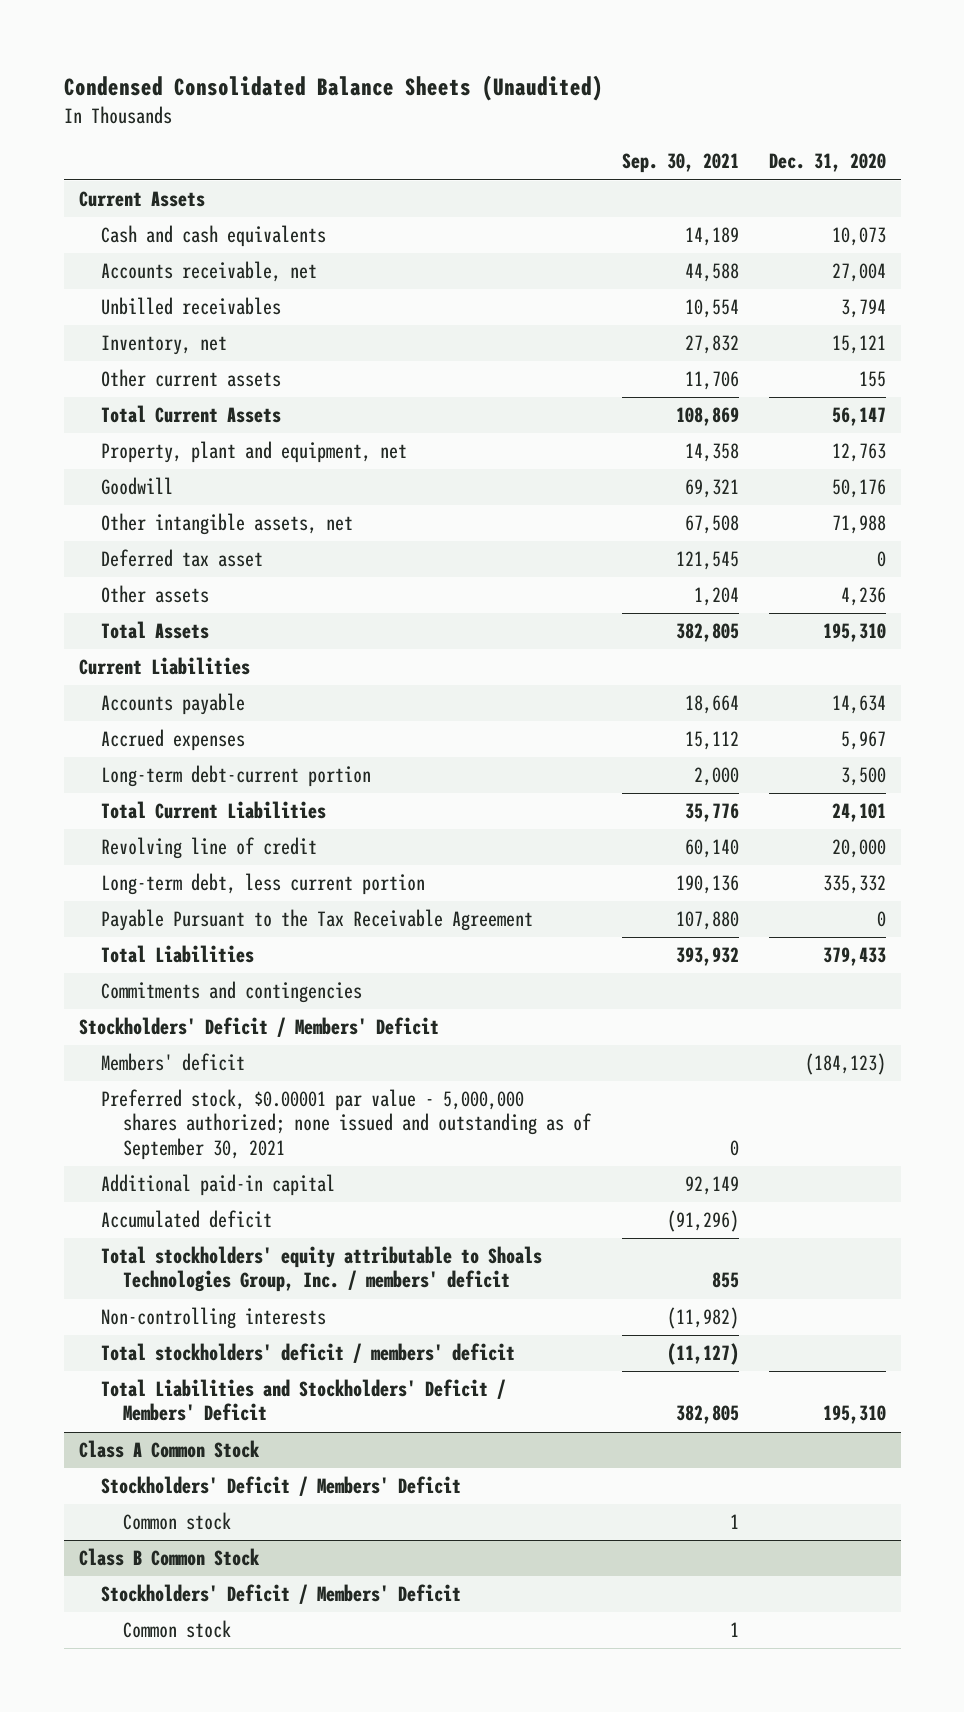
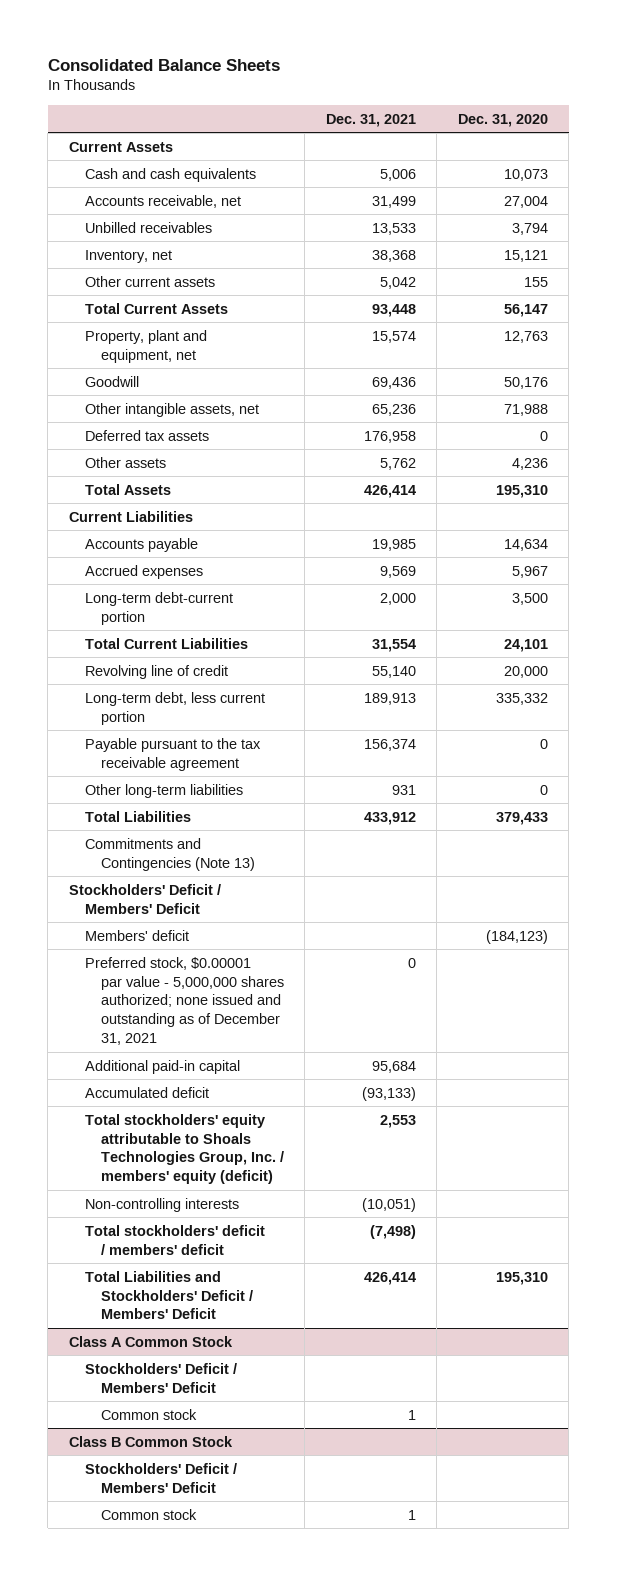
- Condensed Consolidated Balance Sheets (Unaudited)
+ Consolidated Balance Sheets
- | Sep. 30, 2021 | Dec. 31, 2020
+ | Dec. 31, 2021 | Dec. 31, 2020
- Deferred tax asset | 121,545 | 0
+ Deferred tax assets | 176,958 | 0
- Payable Pursuant to the Tax Receivable Agreement | 107,880 | 0
+ Payable pursuant to the tax receivable agreement | 156,374 | 0
+ Other long-term liabilities | 931 | 0
- Commitments and contingencies
+ Commitments and Contingencies (Note 13)
- Preferred stock, $0.00001 par value - 5,000,000 shares authorized; none issued and outstanding as of September 30, 2021 | 0 |
+ Preferred stock, $0.00001 par value - 5,000,000 shares authorized; none issued and outstanding as of December 31, 2021 | 0 |
- Total stockholders' equity attributable to Shoals Technologies Group, Inc. / members' deficit | 855 |
+ Total stockholders' equity attributable to Shoals Technologies Group, Inc. / members' equity (deficit) | 2,553 |

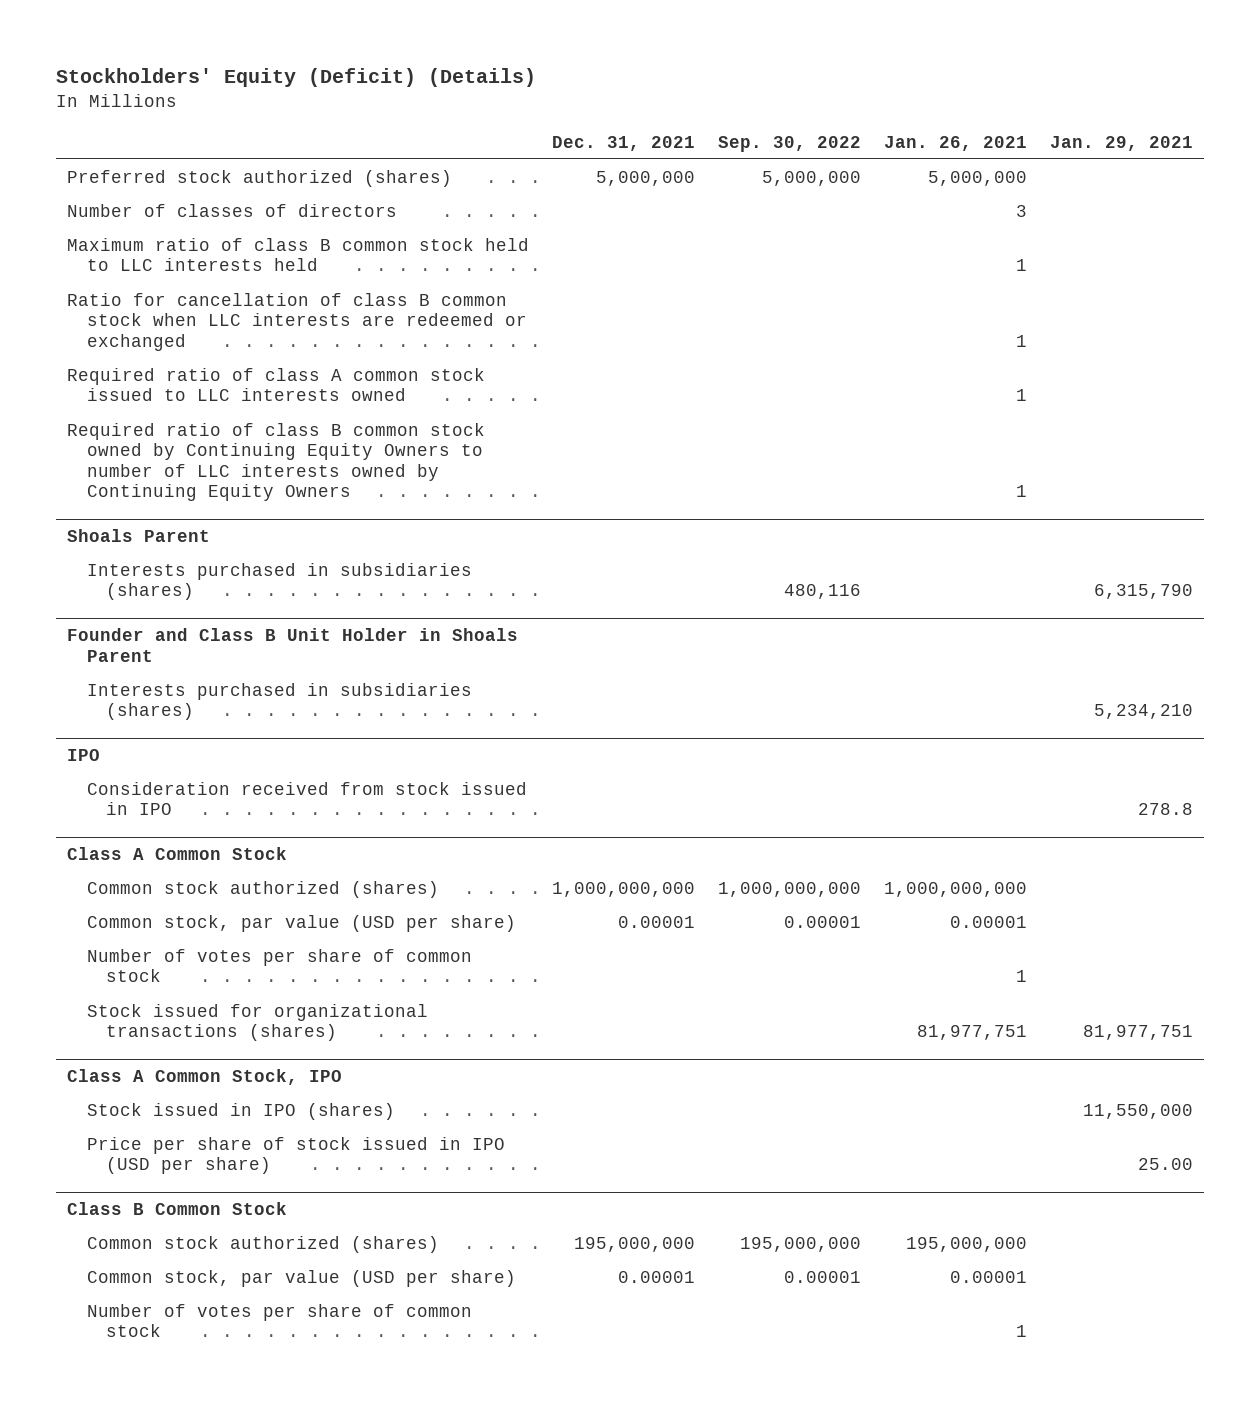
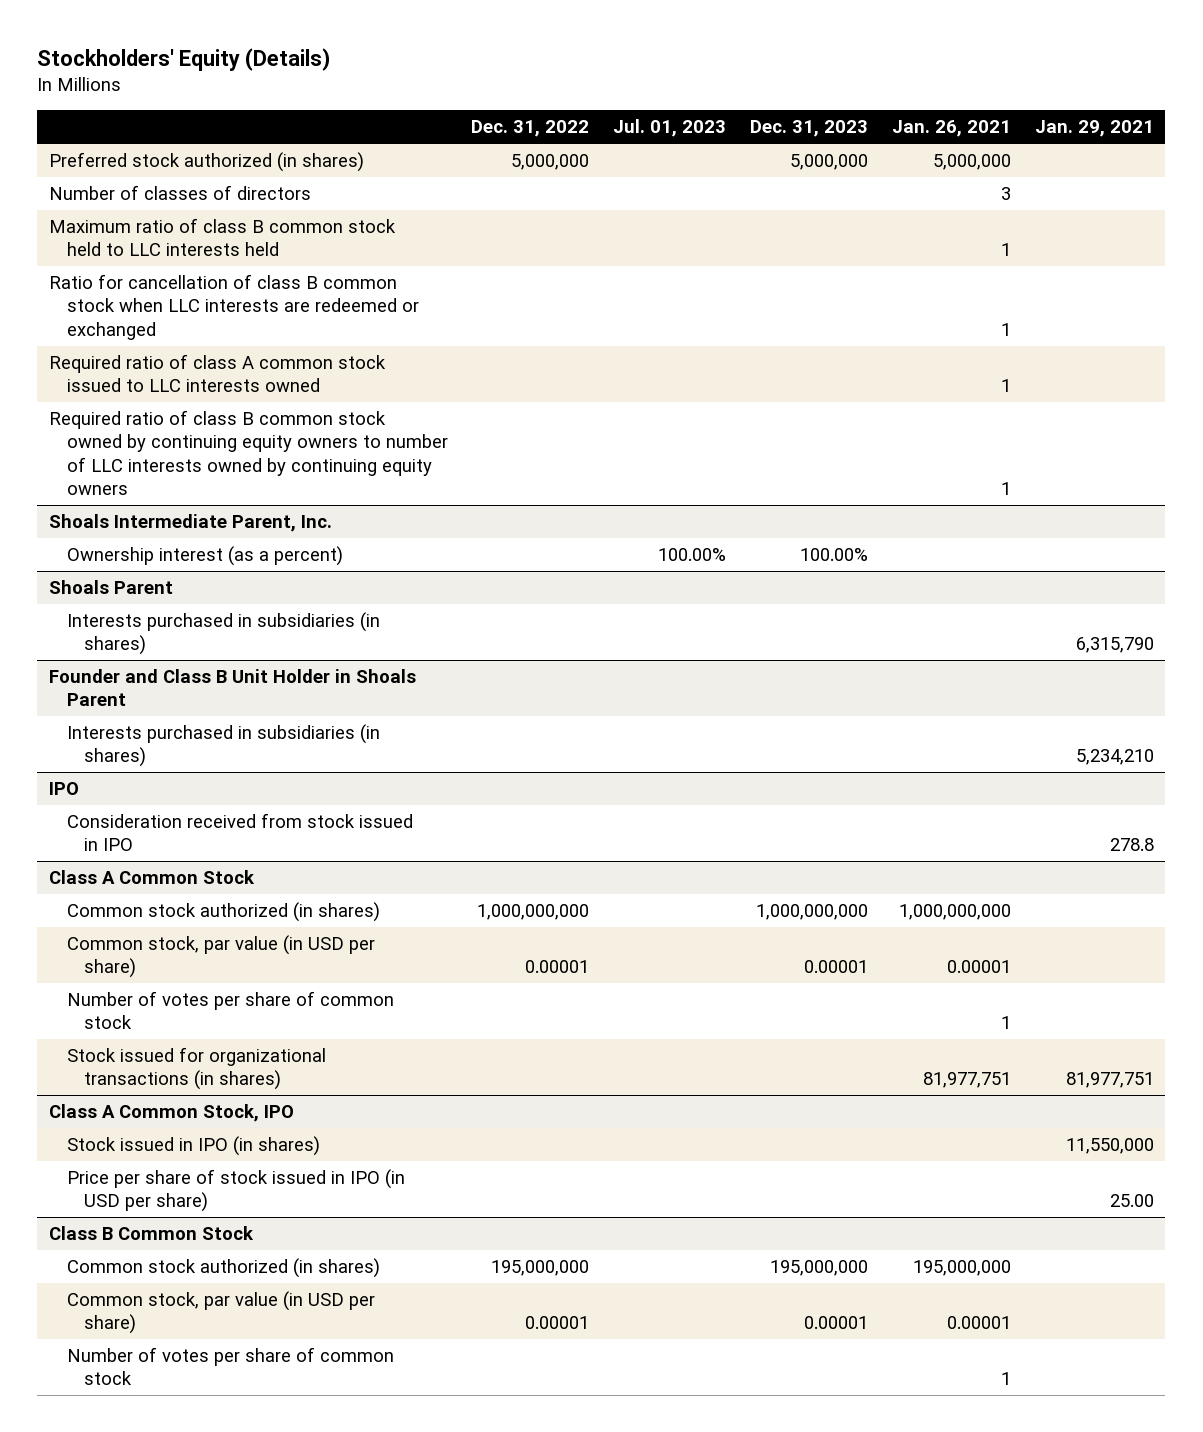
- Stockholders' Equity (Deficit) (Details)
+ Stockholders' Equity (Details)
- | Dec. 31, 2021 | Sep. 30, 2022 | Jan. 26, 2021 | Jan. 29, 2021
+ | Dec. 31, 2022 | Jul. 01, 2023 | Dec. 31, 2023 | Jan. 26, 2021 | Jan. 29, 2021
- Preferred stock authorized (shares) | 5,000,000 | 5,000,000 | 5,000,000 |
+ Preferred stock authorized (in shares) | 5,000,000 | | 5,000,000 | 5,000,000 |
- Required ratio of class B common stock owned by Continuing Equity Owners to number of LLC interests owned by Continuing Equity Owners | | | 1 |
+ Required ratio of class B common stock owned by continuing equity owners to number of LLC interests owned by continuing equity owners | | | | 1 |
+ Shoals Intermediate Parent, Inc.
+ Ownership interest (as a percent) | | 100.00% | 100.00% | |
@ Shoals Parent
- Interests purchased in subsidiaries (shares) | | 480,116 | | 6,315,790
+ Interests purchased in subsidiaries (in shares) | | | | | 6,315,790
@ Founder and Class B Unit Holder in Shoals Parent
- Interests purchased in subsidiaries (shares) | | | | 5,234,210
+ Interests purchased in subsidiaries (in shares) | | | | | 5,234,210
@ Class A Common Stock
- Common stock authorized (shares) | 1,000,000,000 | 1,000,000,000 | 1,000,000,000 |
- Common stock, par value (USD per share) | 0.00001 | 0.00001 | 0.00001 |
+ Common stock authorized (in shares) | 1,000,000,000 | | 1,000,000,000 | 1,000,000,000 |
+ Common stock, par value (in USD per share) | 0.00001 | | 0.00001 | 0.00001 |
- Stock issued for organizational transactions (shares) | | | 81,977,751 | 81,977,751
+ Stock issued for organizational transactions (in shares) | | | | 81,977,751 | 81,977,751
@ Class A Common Stock, IPO
- Stock issued in IPO (shares) | | | | 11,550,000
- Price per share of stock issued in IPO (USD per share) | | | | 25.00
+ Stock issued in IPO (in shares) | | | | | 11,550,000
+ Price per share of stock issued in IPO (in USD per share) | | | | | 25.00
@ Class B Common Stock
- Common stock authorized (shares) | 195,000,000 | 195,000,000 | 195,000,000 |
- Common stock, par value (USD per share) | 0.00001 | 0.00001 | 0.00001 |
+ Common stock authorized (in shares) | 195,000,000 | | 195,000,000 | 195,000,000 |
+ Common stock, par value (in USD per share) | 0.00001 | | 0.00001 | 0.00001 |

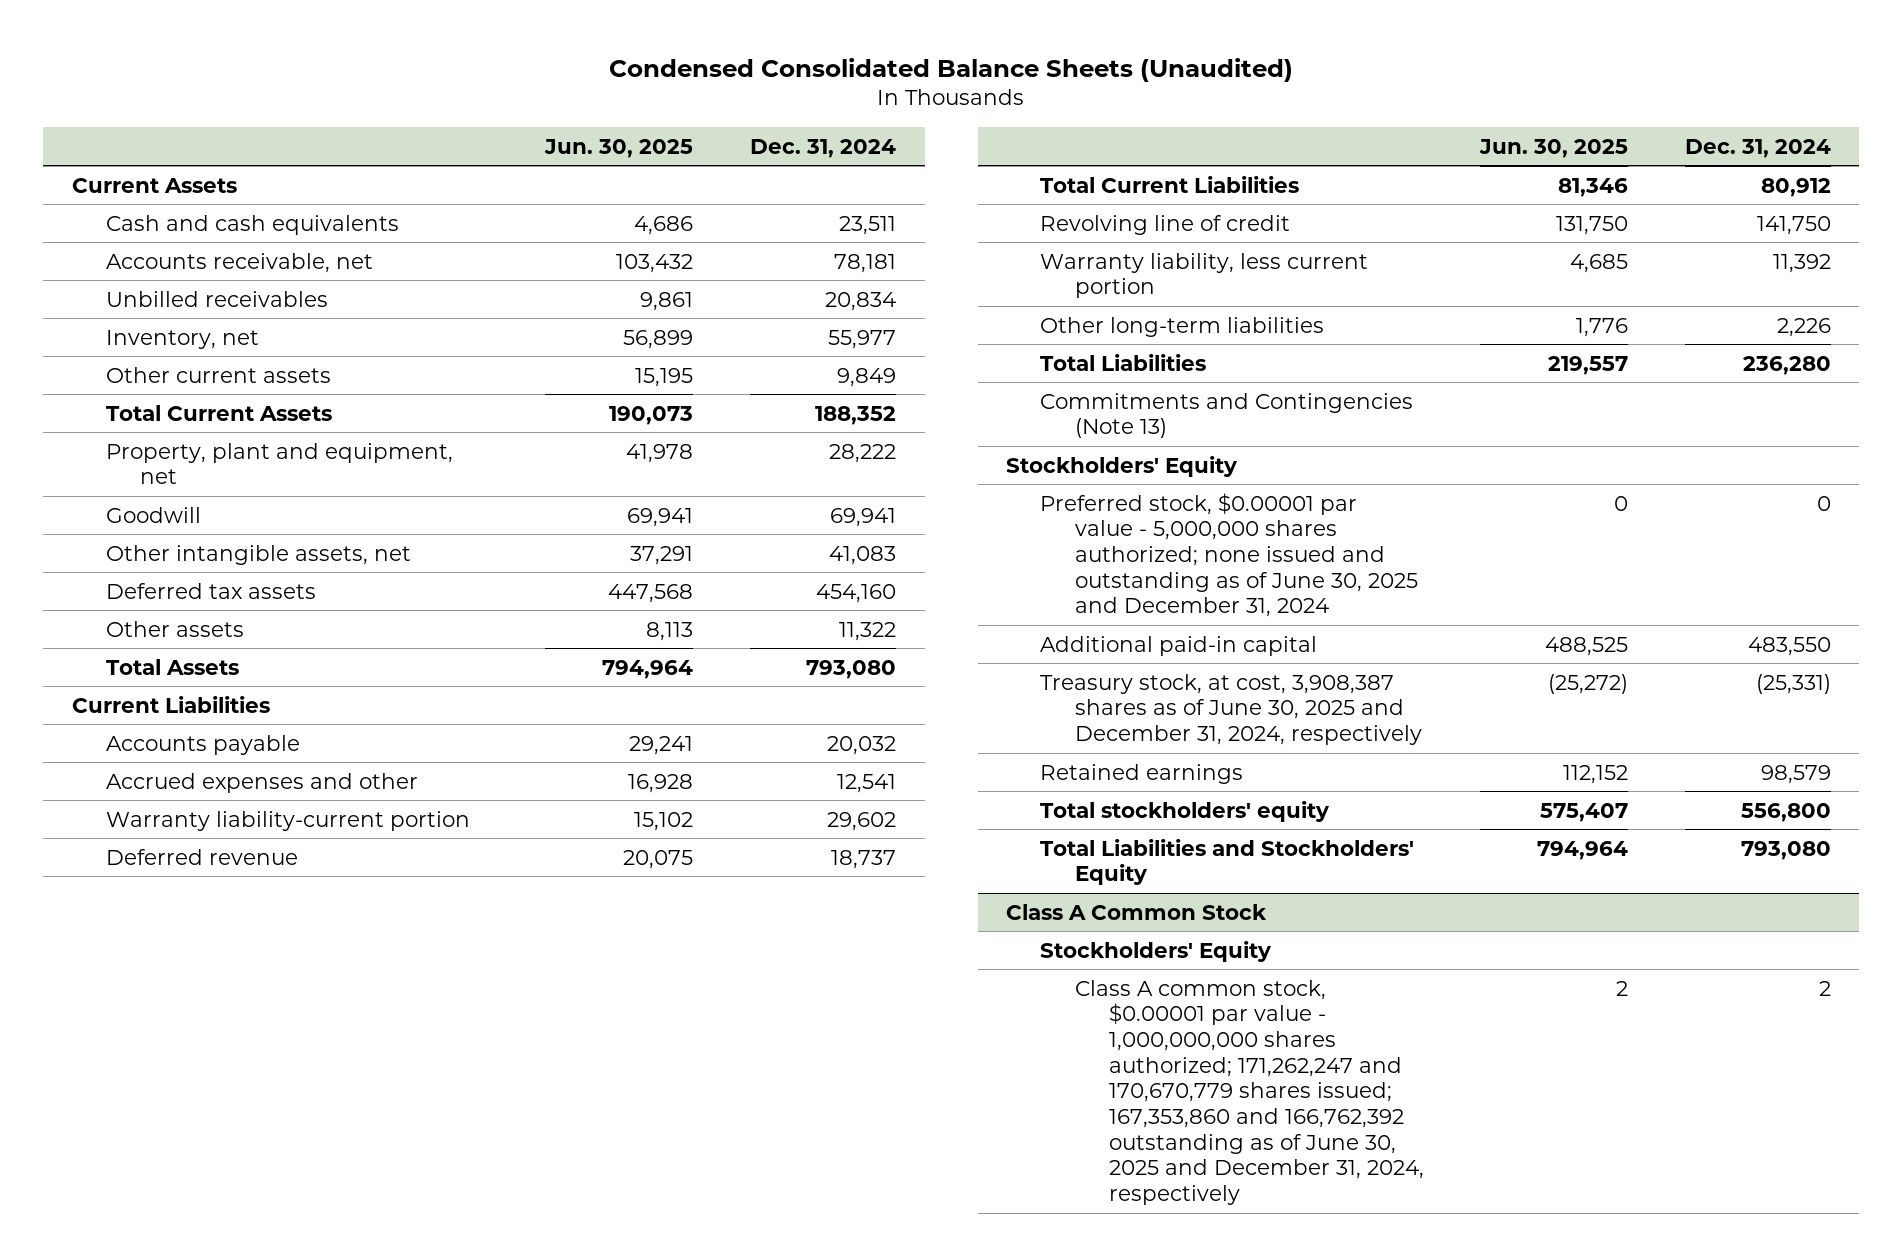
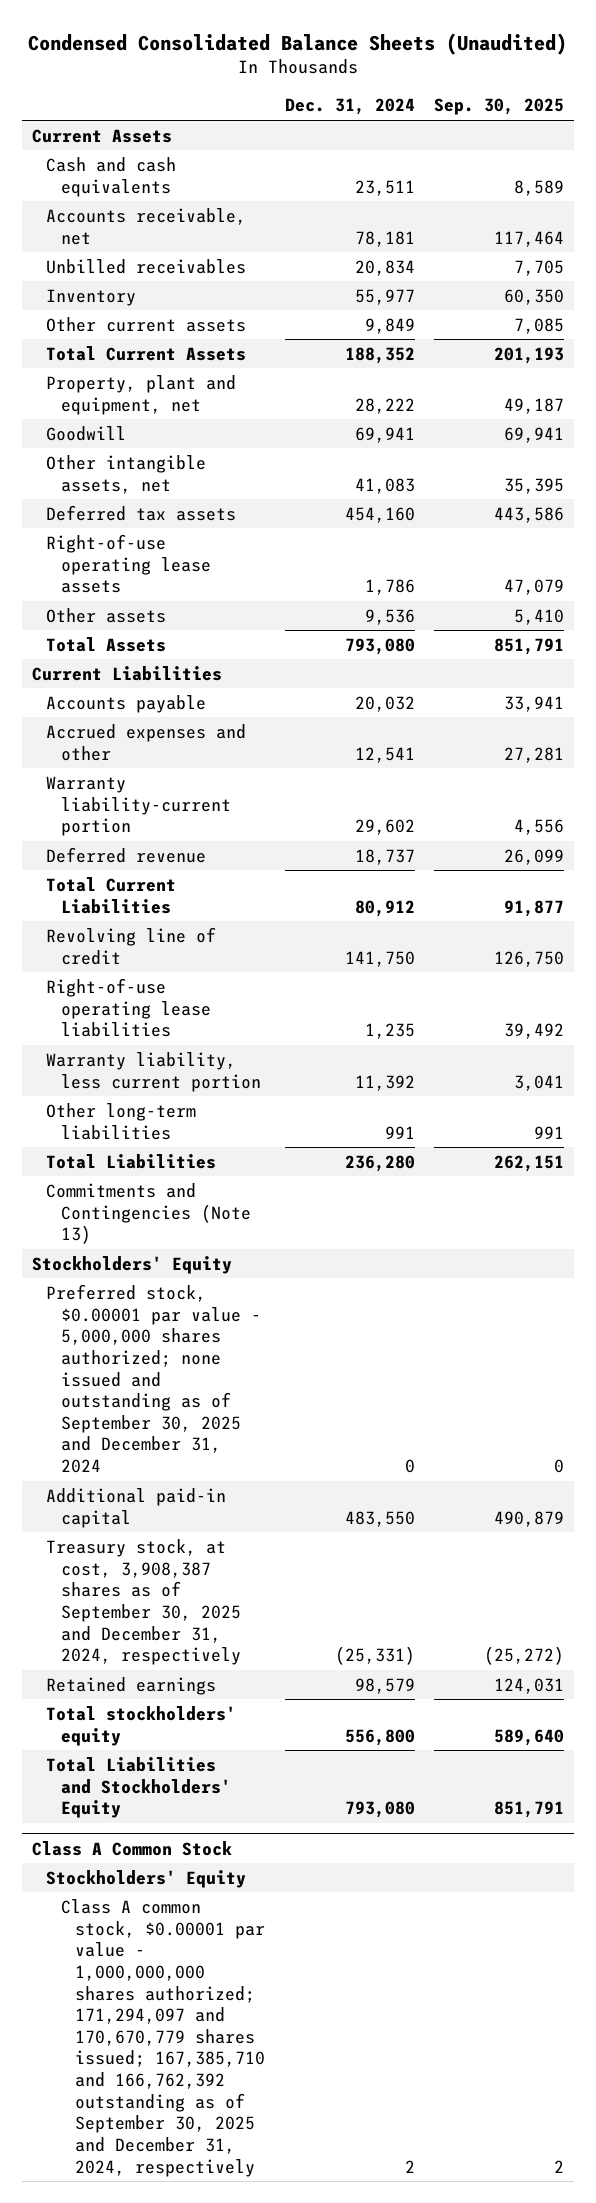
- | Jun. 30, 2025 | Dec. 31, 2024
+ | Dec. 31, 2024 | Sep. 30, 2025
- Inventory, net | 56,899 | 55,977
+ Inventory | 55,977 | 60,350
- Other assets | 8,113 | 11,322
+ Right-of-use operating lease assets | 1,786 | 47,079
+ Other assets | 9,536 | 5,410
+ Right-of-use operating lease liabilities | 1,235 | 39,492
- Other long-term liabilities | 1,776 | 2,226
+ Other long-term liabilities | 991 | 991
- Preferred stock, $0.00001 par value - 5,000,000 shares authorized; none issued and outstanding as of June 30, 2025 and December 31, 2024 | 0 | 0
+ Preferred stock, $0.00001 par value - 5,000,000 shares authorized; none issued and outstanding as of September 30, 2025 and December 31, 2024 | 0 | 0
- Treasury stock, at cost, 3,908,387 shares as of June 30, 2025 and December 31, 2024, respectively | (25,272) | (25,331)
+ Treasury stock, at cost, 3,908,387 shares as of September 30, 2025 and December 31, 2024, respectively | (25,331) | (25,272)
@ Class A Common Stock
- Class A common stock, $0.00001 par value - 1,000,000,000 shares authorized; 171,262,247 and 170,670,779 shares issued; 167,353,860 and 166,762,392 outstanding as of June 30, 2025 and December 31, 2024, respectively | 2 | 2
+ Class A common stock, $0.00001 par value - 1,000,000,000 shares authorized; 171,294,097 and 170,670,779 shares issued; 167,385,710 and 166,762,392 outstanding as of September 30, 2025 and December 31, 2024, respectively | 2 | 2

